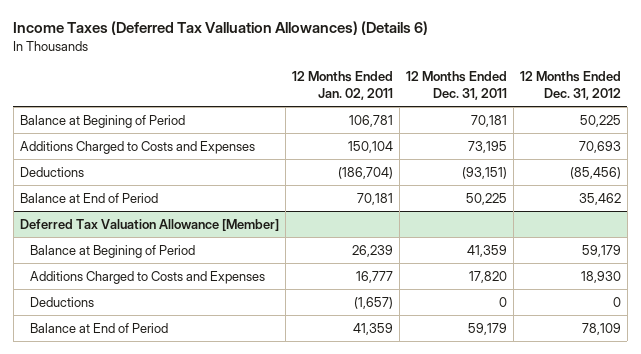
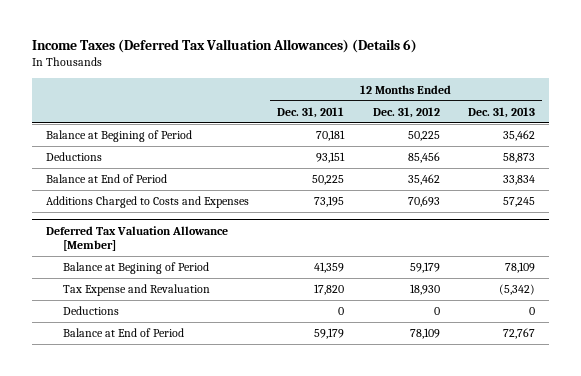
- | 12 Months Ended Jan. 02, 2011 | 12 Months Ended Dec. 31, 2011 | 12 Months Ended Dec. 31, 2012
+ | 12 Months Ended Dec. 31, 2011 | 12 Months Ended Dec. 31, 2012 | 12 Months Ended Dec. 31, 2013
- Deductions | (186,704) | (93,151) | (85,456)
+ Deductions | 93,151 | 85,456 | 58,873
moved down: Additions Charged to Costs and Expenses | 73,195 | 70,693 | 57,245
@ Deferred Tax Valuation Allowance [Member]
- Additions Charged to Costs and Expenses | 16,777 | 17,820 | 18,930
+ Tax Expense and Revaluation | 17,820 | 18,930 | (5,342)

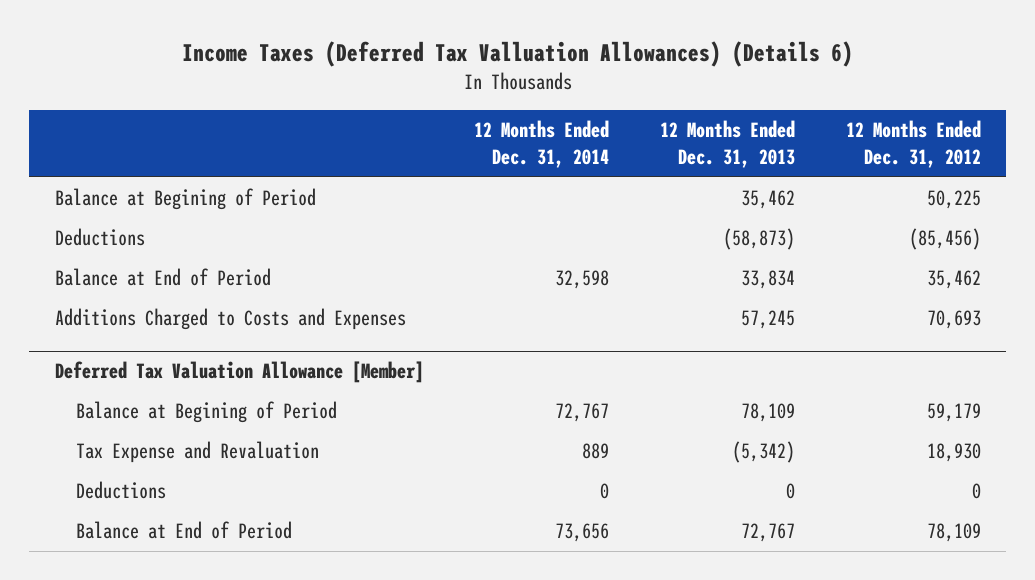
- | 12 Months Ended Dec. 31, 2011 | 12 Months Ended Dec. 31, 2012 | 12 Months Ended Dec. 31, 2013
+ | 12 Months Ended Dec. 31, 2014 | 12 Months Ended Dec. 31, 2013 | 12 Months Ended Dec. 31, 2012
- Deductions | 93,151 | 85,456 | 58,873
+ Deductions | | (58,873) | (85,456)

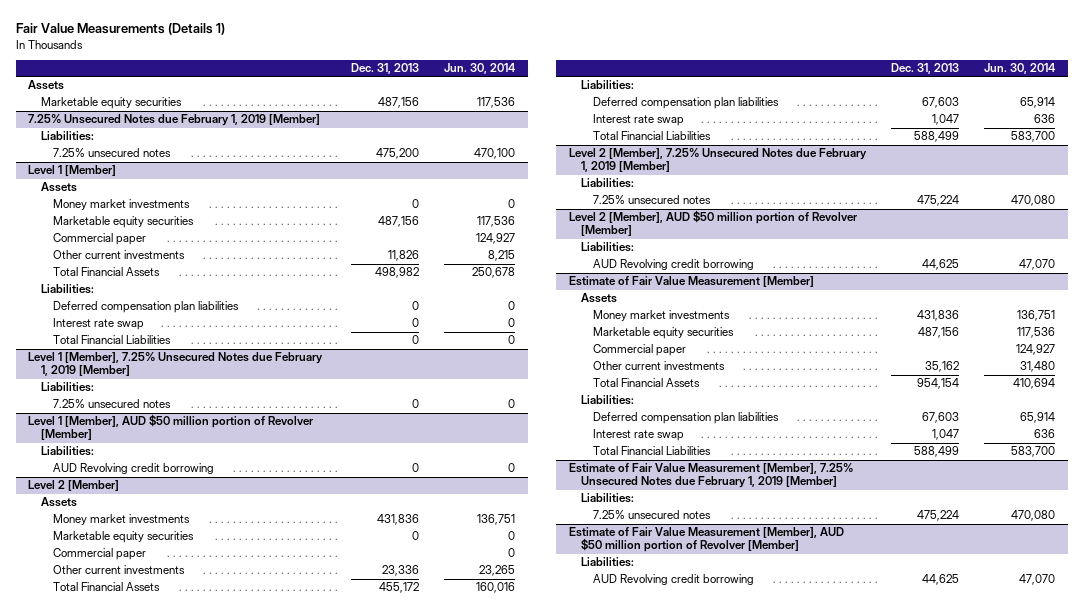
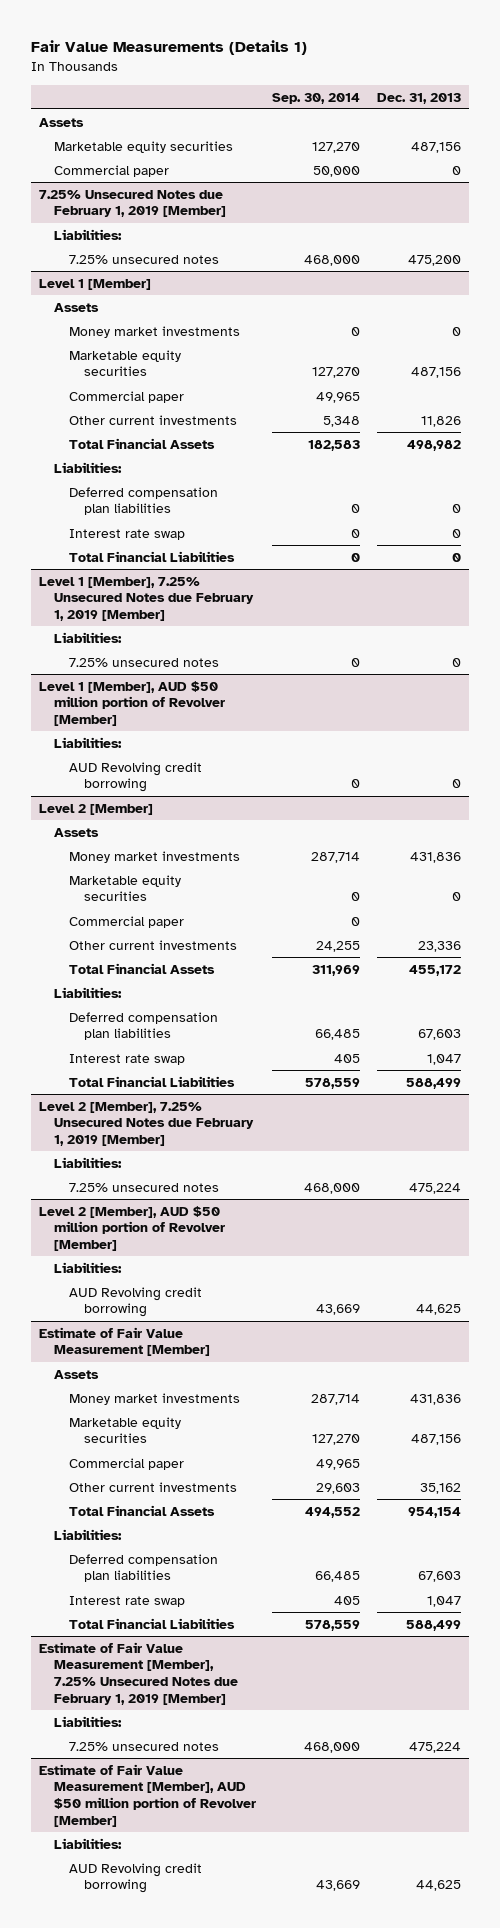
- | Dec. 31, 2013 | Jun. 30, 2014
+ | Sep. 30, 2014 | Dec. 31, 2013
+ Commercial paper | 50,000 | 0

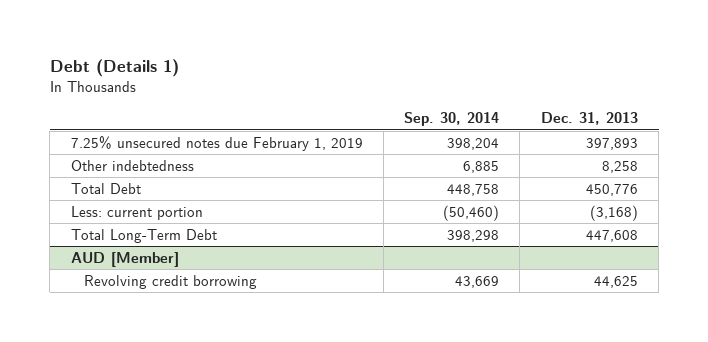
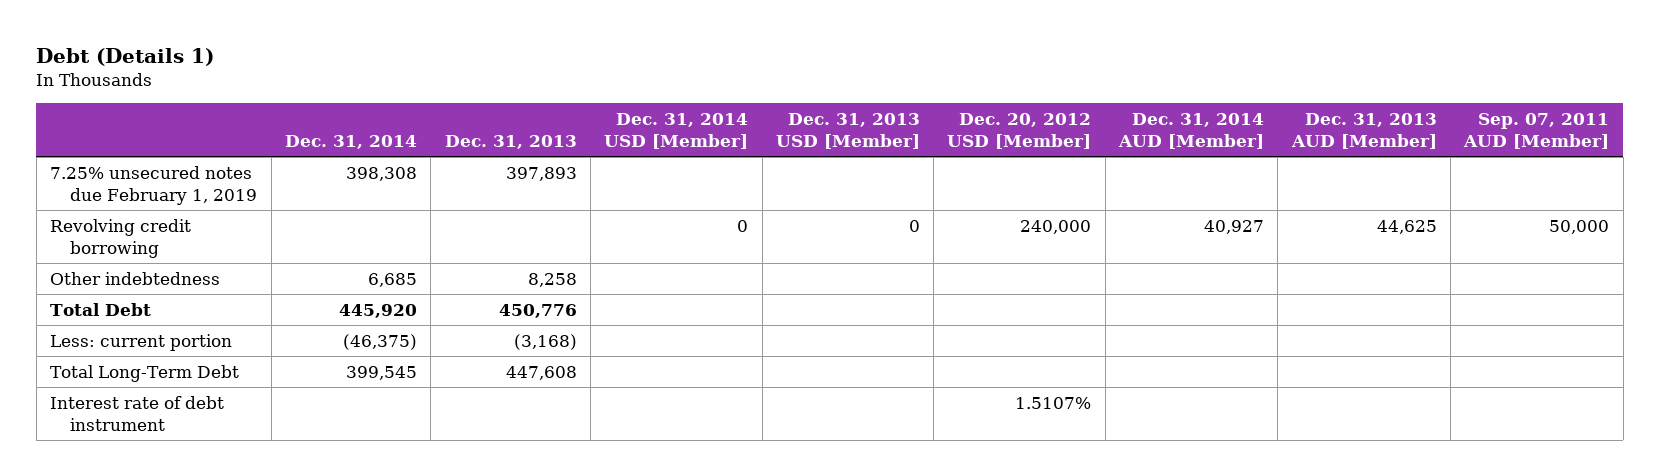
- | Sep. 30, 2014 | Dec. 31, 2013
+ | Dec. 31, 2014 | Dec. 31, 2013 | Dec. 31, 2014 USD [Member] | Dec. 31, 2013 USD [Member] | Dec. 20, 2012 USD [Member] | Dec. 31, 2014 AUD [Member] | Dec. 31, 2013 AUD [Member] | Sep. 07, 2011 AUD [Member]
+ Revolving credit borrowing | | | 0 | 0 | 240,000 | 40,927 | 44,625 | 50,000
- AUD [Member]
- Revolving credit borrowing | 43,669 | 44,625
+ Interest rate of debt instrument | | | | | 1.5107% | | |

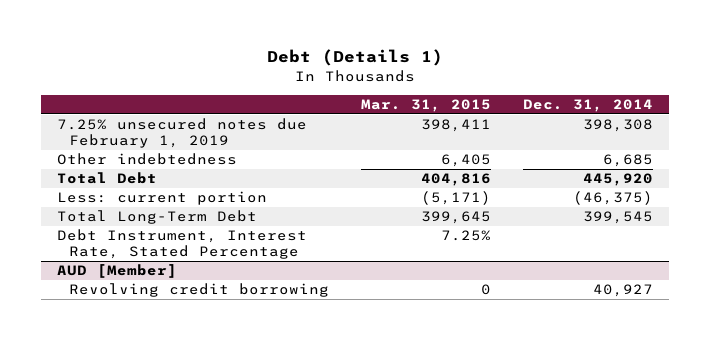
- | Dec. 31, 2014 | Dec. 31, 2013 | Dec. 31, 2014 USD [Member] | Dec. 31, 2013 USD [Member] | Dec. 20, 2012 USD [Member] | Dec. 31, 2014 AUD [Member] | Dec. 31, 2013 AUD [Member] | Sep. 07, 2011 AUD [Member]
+ | Mar. 31, 2015 | Dec. 31, 2014
- Revolving credit borrowing | | | 0 | 0 | 240,000 | 40,927 | 44,625 | 50,000
- Interest rate of debt instrument | | | | | 1.5107% | | |
+ Debt Instrument, Interest Rate, Stated Percentage | 7.25% |
+ AUD [Member]
+ Revolving credit borrowing | 0 | 40,927

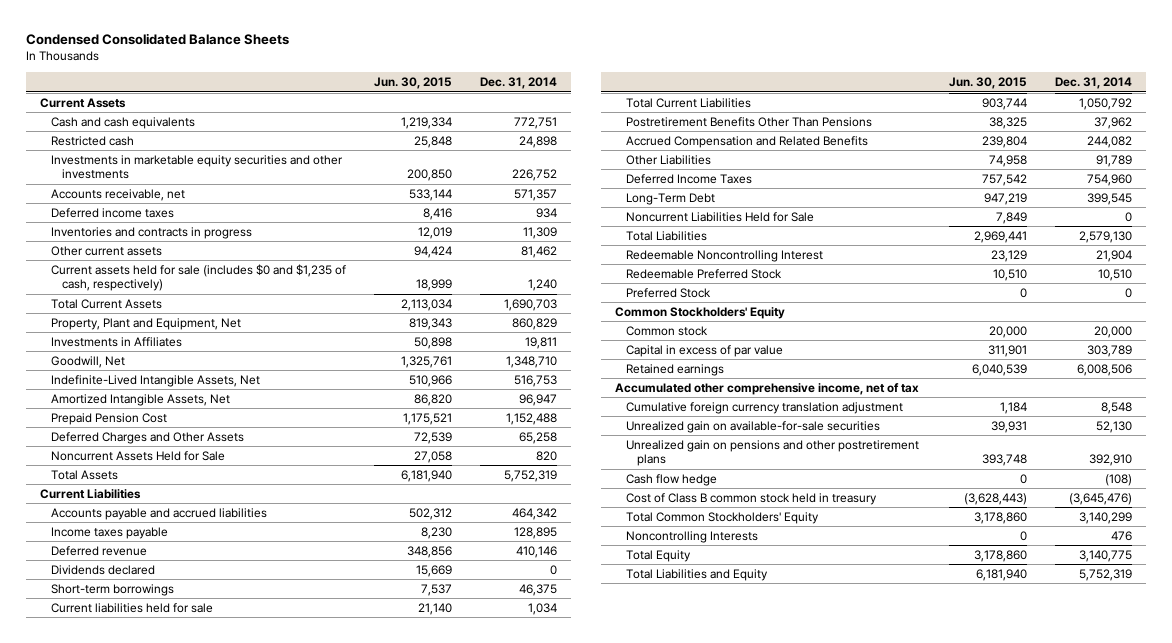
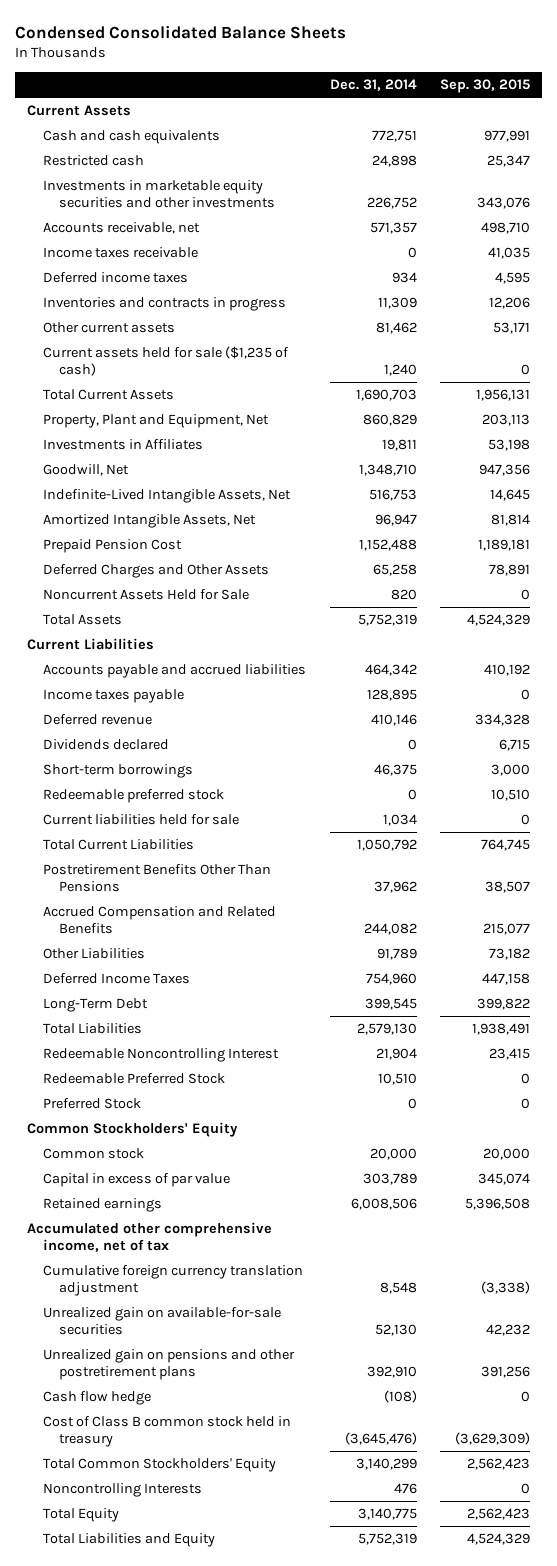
- | Jun. 30, 2015 | Dec. 31, 2014
+ | Dec. 31, 2014 | Sep. 30, 2015
+ Income taxes receivable | 0 | 41,035
- Current assets held for sale (includes $0 and $1,235 of cash, respectively) | 18,999 | 1,240
+ Current assets held for sale ($1,235 of cash) | 1,240 | 0
+ Redeemable preferred stock | 0 | 10,510
- Noncurrent Liabilities Held for Sale | 7,849 | 0

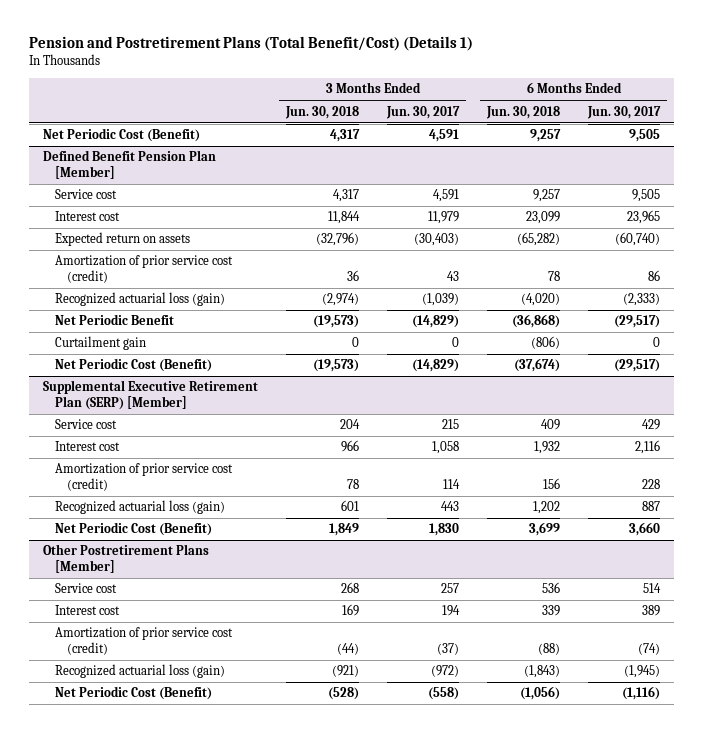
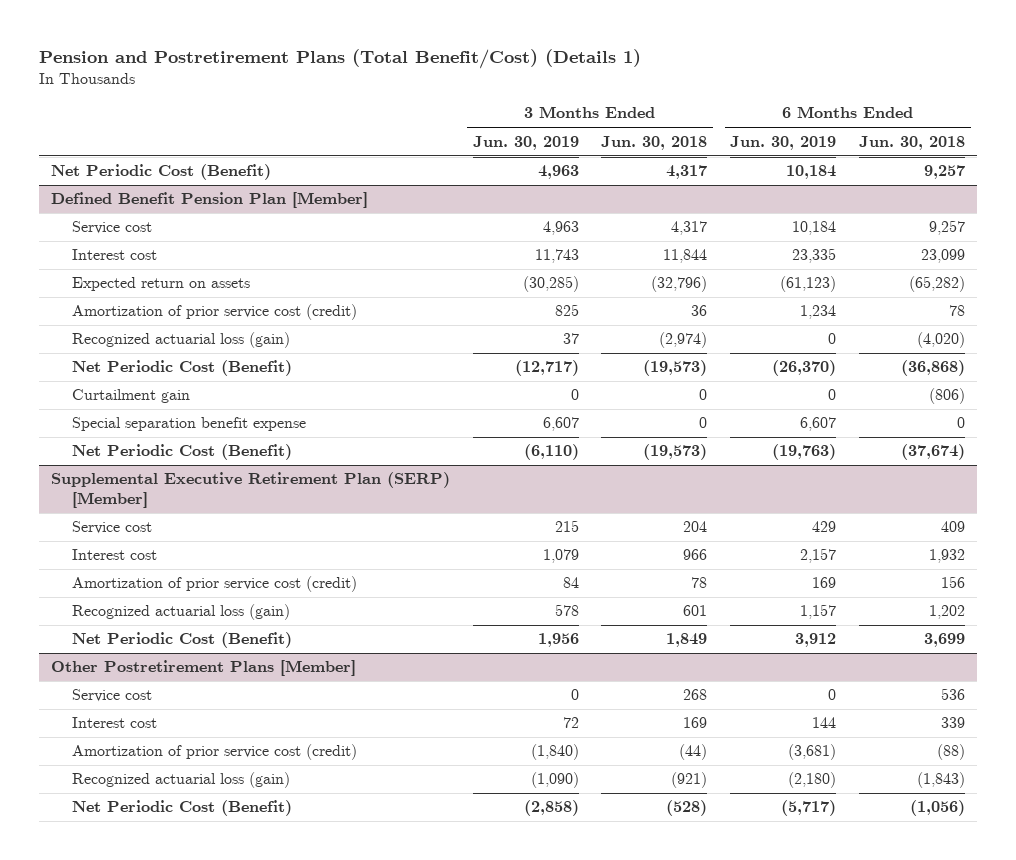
- | 3 Months Ended Jun. 30, 2018 | 3 Months Ended Jun. 30, 2017 | 6 Months Ended Jun. 30, 2018 | 6 Months Ended Jun. 30, 2017
+ | 3 Months Ended Jun. 30, 2019 | 3 Months Ended Jun. 30, 2018 | 6 Months Ended Jun. 30, 2019 | 6 Months Ended Jun. 30, 2018
@ Defined Benefit Pension Plan [Member]
- Net Periodic Benefit | (19,573) | (14,829) | (36,868) | (29,517)
+ Net Periodic Cost (Benefit) | (12,717) | (19,573) | (26,370) | (36,868)
+ Special separation benefit expense | 6,607 | 0 | 6,607 | 0

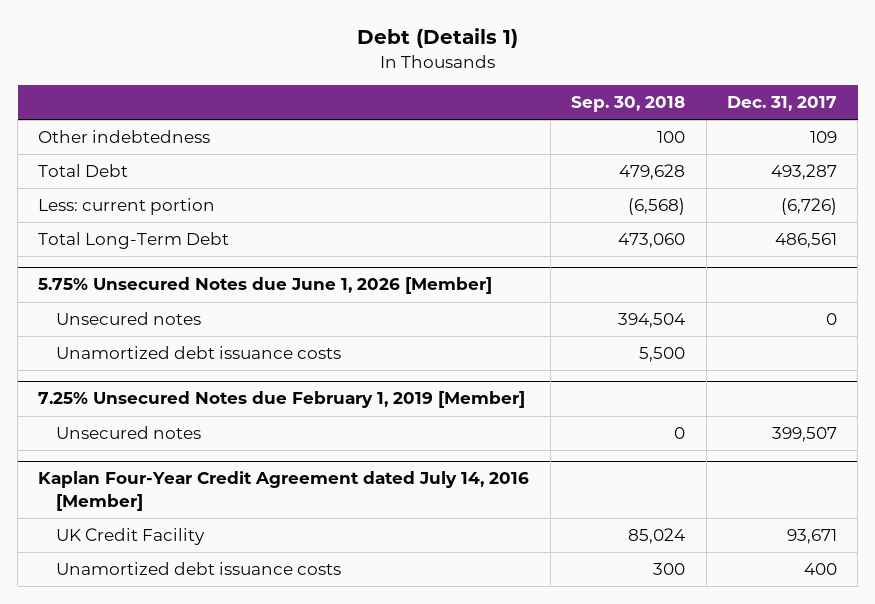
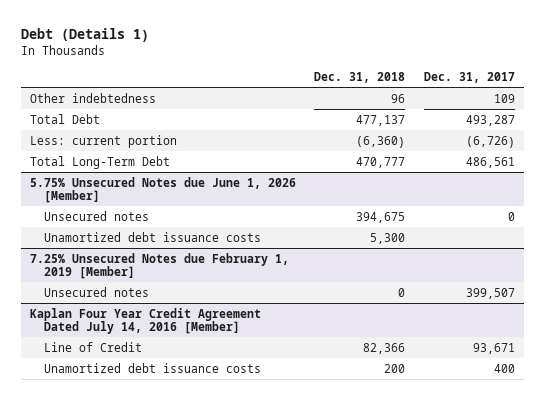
- | Sep. 30, 2018 | Dec. 31, 2017
+ | Dec. 31, 2018 | Dec. 31, 2017
- Kaplan Four-Year Credit Agreement dated July 14, 2016 [Member]
- UK Credit Facility | 85,024 | 93,671
+ Kaplan Four Year Credit Agreement Dated July 14, 2016 [Member]
+ Line of Credit | 82,366 | 93,671

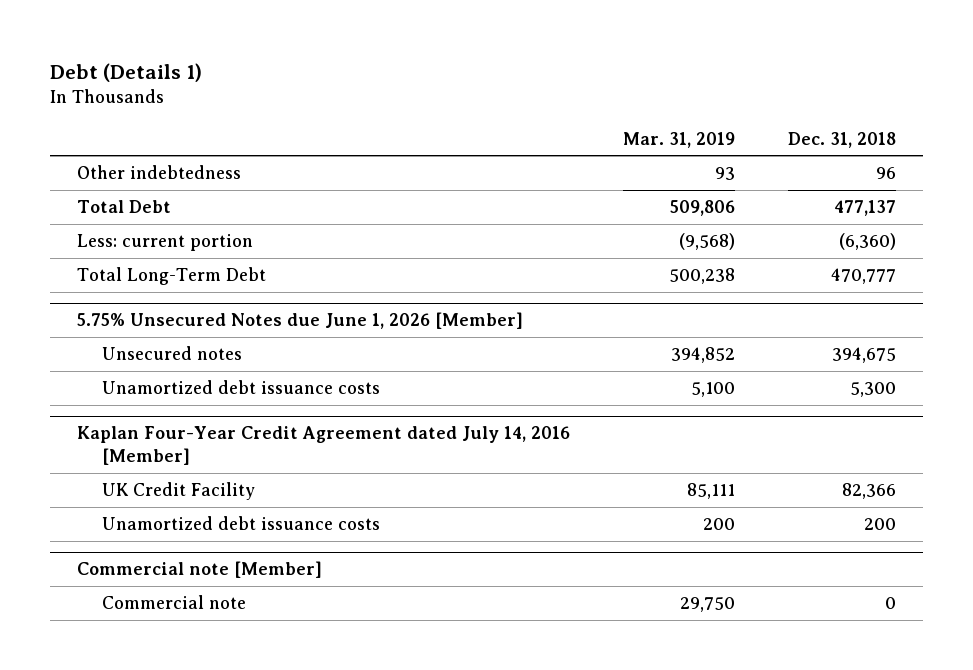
- | Dec. 31, 2018 | Dec. 31, 2017
+ | Mar. 31, 2019 | Dec. 31, 2018
- 7.25% Unsecured Notes due February 1, 2019 [Member]
- Unsecured notes | 0 | 399,507
- Kaplan Four Year Credit Agreement Dated July 14, 2016 [Member]
- Line of Credit | 82,366 | 93,671
+ Kaplan Four-Year Credit Agreement dated July 14, 2016 [Member]
+ UK Credit Facility | 85,111 | 82,366
+ Commercial note [Member]
+ Commercial note | 29,750 | 0

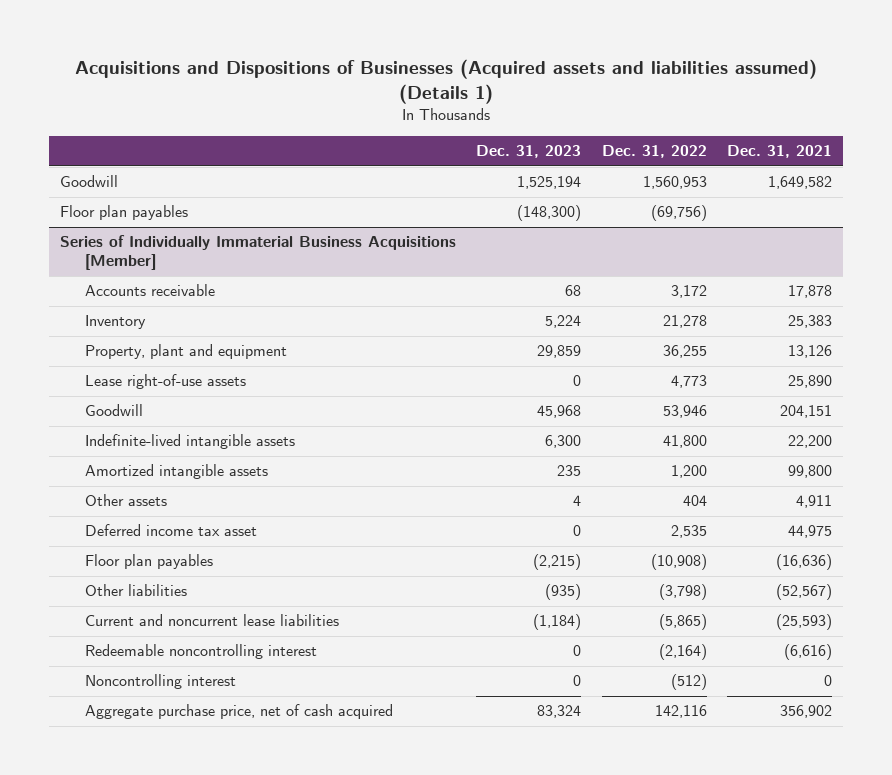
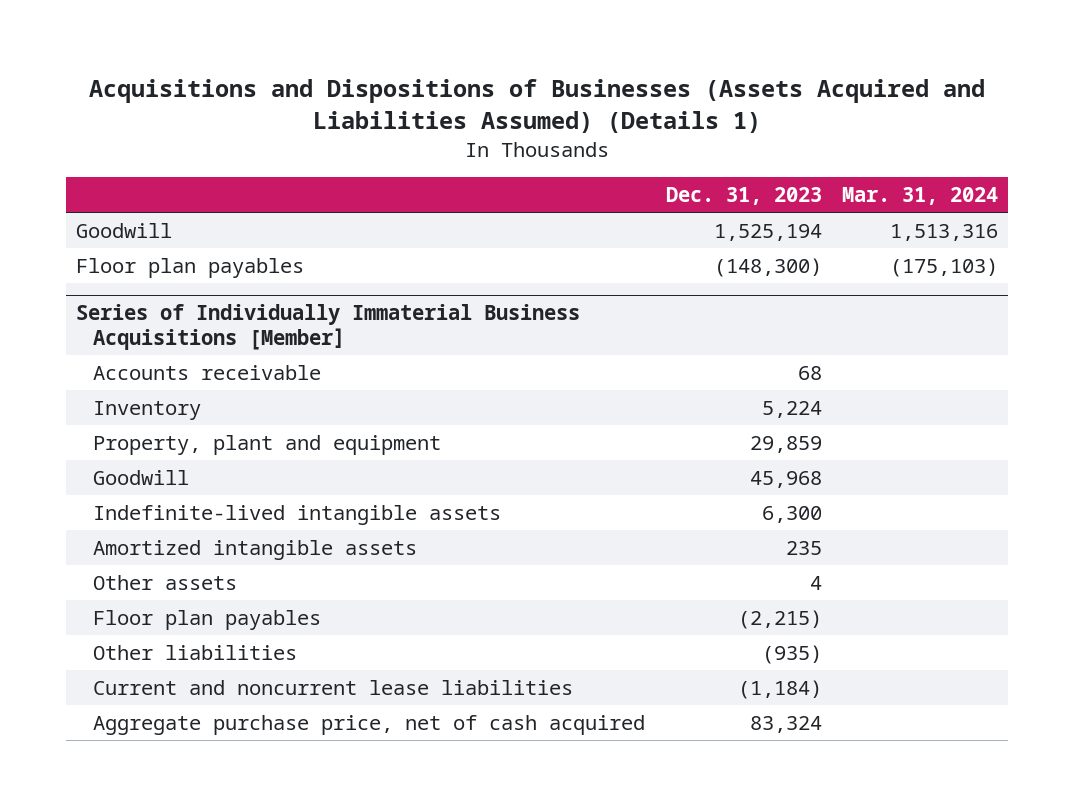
- Acquisitions and Dispositions of Businesses (Acquired assets and liabilities assumed) (Details 1)
+ Acquisitions and Dispositions of Businesses (Assets Acquired and Liabilities Assumed) (Details 1)
- | Dec. 31, 2023 | Dec. 31, 2022 | Dec. 31, 2021
+ | Dec. 31, 2023 | Mar. 31, 2024
@ Series of Individually Immaterial Business Acquisitions [Member]
- Lease right-of-use assets | 0 | 4,773 | 25,890
- Deferred income tax asset | 0 | 2,535 | 44,975
- Redeemable noncontrolling interest | 0 | (2,164) | (6,616)
- Noncontrolling interest | 0 | (512) | 0

